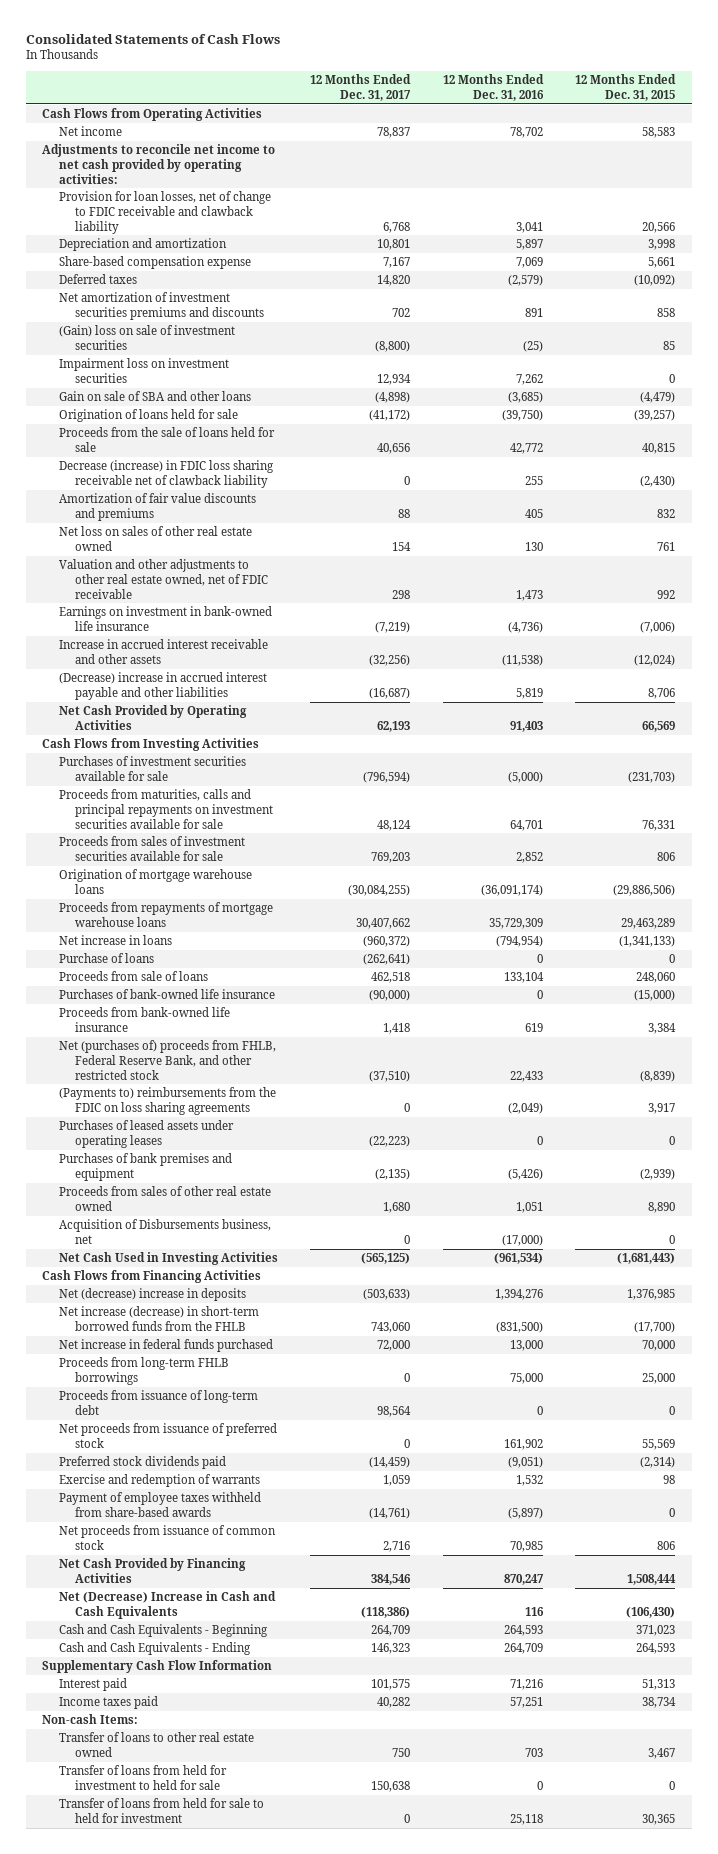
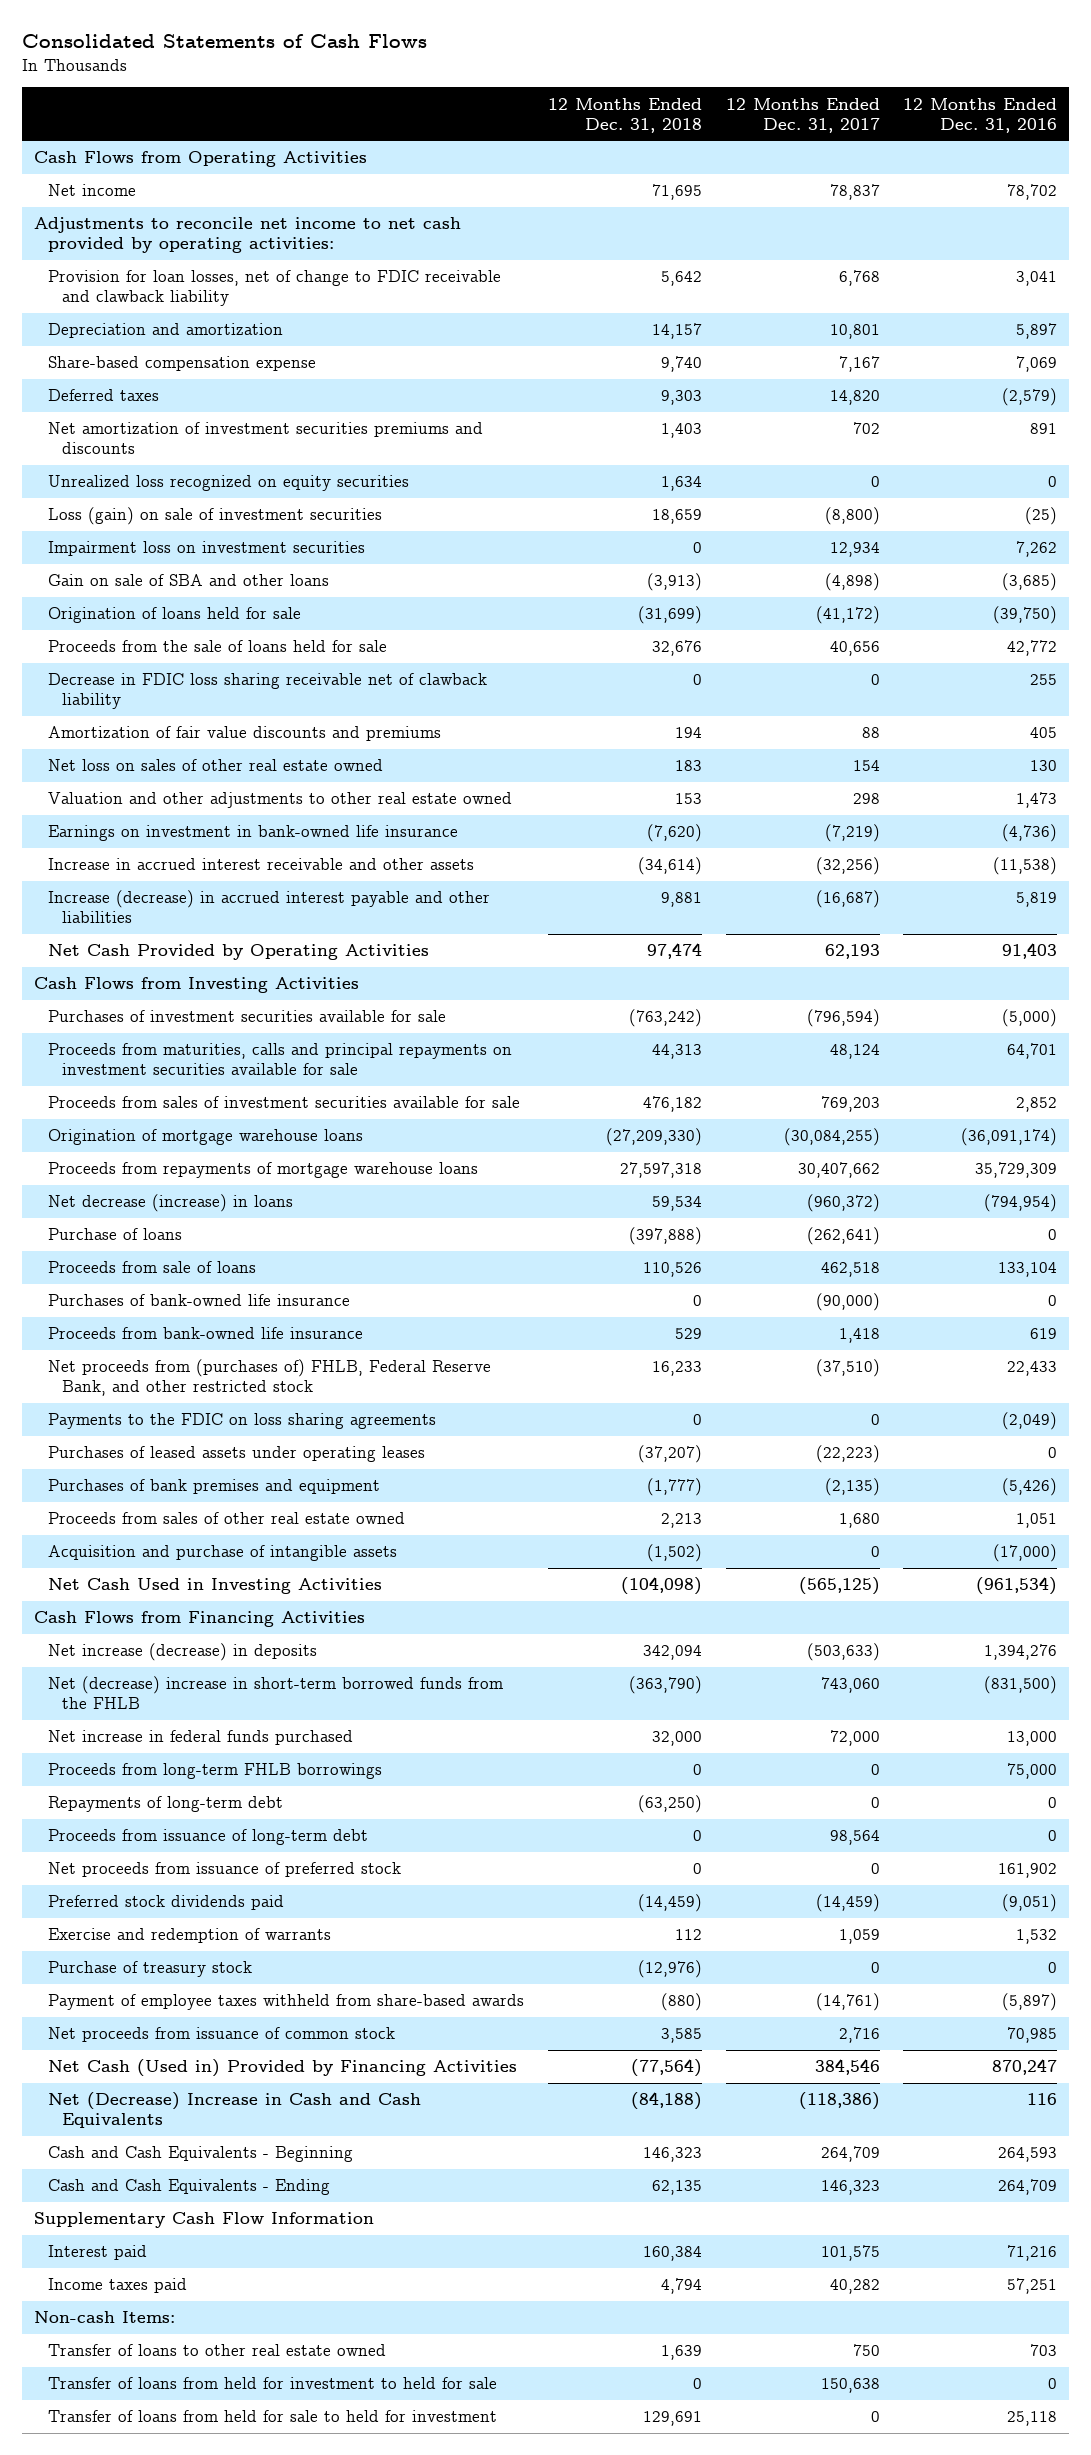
- | 12 Months Ended Dec. 31, 2017 | 12 Months Ended Dec. 31, 2016 | 12 Months Ended Dec. 31, 2015
+ | 12 Months Ended Dec. 31, 2018 | 12 Months Ended Dec. 31, 2017 | 12 Months Ended Dec. 31, 2016
- (Gain) loss on sale of investment securities | (8,800) | (25) | 85
+ Unrealized loss recognized on equity securities | 1,634 | 0 | 0
+ Loss (gain) on sale of investment securities | 18,659 | (8,800) | (25)
- Decrease (increase) in FDIC loss sharing receivable net of clawback liability | 0 | 255 | (2,430)
+ Decrease in FDIC loss sharing receivable net of clawback liability | 0 | 0 | 255
- Valuation and other adjustments to other real estate owned, net of FDIC receivable | 298 | 1,473 | 992
+ Valuation and other adjustments to other real estate owned | 153 | 298 | 1,473
- (Decrease) increase in accrued interest payable and other liabilities | (16,687) | 5,819 | 8,706
+ Increase (decrease) in accrued interest payable and other liabilities | 9,881 | (16,687) | 5,819
- Net increase in loans | (960,372) | (794,954) | (1,341,133)
+ Net decrease (increase) in loans | 59,534 | (960,372) | (794,954)
- Net (purchases of) proceeds from FHLB, Federal Reserve Bank, and other restricted stock | (37,510) | 22,433 | (8,839)
- (Payments to) reimbursements from the FDIC on loss sharing agreements | 0 | (2,049) | 3,917
+ Net proceeds from (purchases of) FHLB, Federal Reserve Bank, and other restricted stock | 16,233 | (37,510) | 22,433
+ Payments to the FDIC on loss sharing agreements | 0 | 0 | (2,049)
- Acquisition of Disbursements business, net | 0 | (17,000) | 0
+ Acquisition and purchase of intangible assets | (1,502) | 0 | (17,000)
- Net (decrease) increase in deposits | (503,633) | 1,394,276 | 1,376,985
- Net increase (decrease) in short-term borrowed funds from the FHLB | 743,060 | (831,500) | (17,700)
+ Net increase (decrease) in deposits | 342,094 | (503,633) | 1,394,276
+ Net (decrease) increase in short-term borrowed funds from the FHLB | (363,790) | 743,060 | (831,500)
+ Repayments of long-term debt | (63,250) | 0 | 0
+ Purchase of treasury stock | (12,976) | 0 | 0
- Net Cash Provided by Financing Activities | 384,546 | 870,247 | 1,508,444
+ Net Cash (Used in) Provided by Financing Activities | (77,564) | 384,546 | 870,247

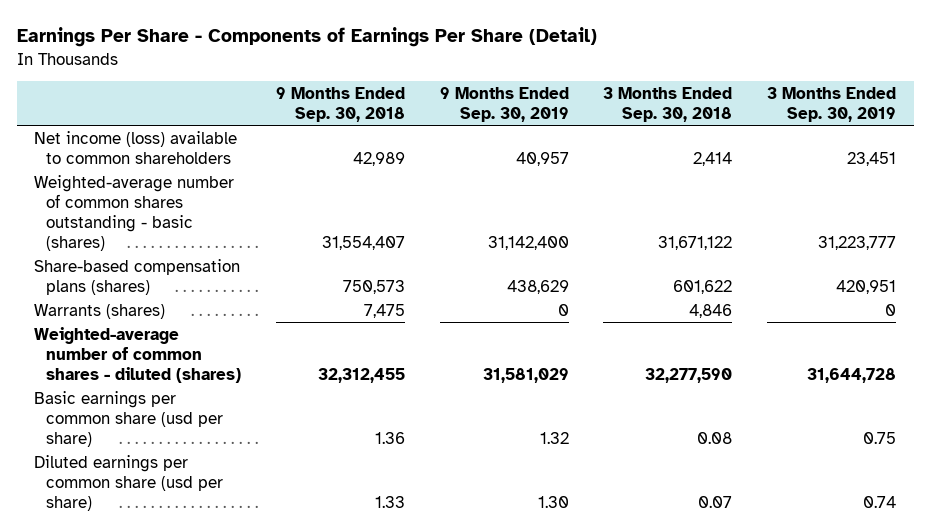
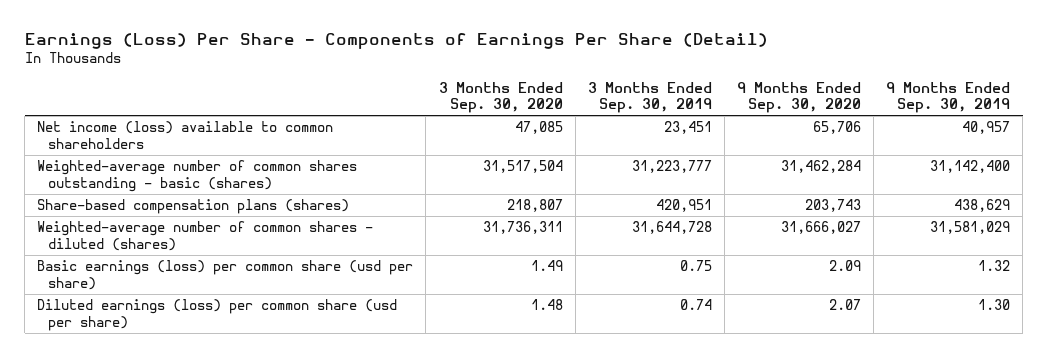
- Earnings Per Share - Components of Earnings Per Share (Detail)
+ Earnings (Loss) Per Share - Components of Earnings Per Share (Detail)
- | 9 Months Ended Sep. 30, 2018 | 9 Months Ended Sep. 30, 2019 | 3 Months Ended Sep. 30, 2018 | 3 Months Ended Sep. 30, 2019
+ | 3 Months Ended Sep. 30, 2020 | 3 Months Ended Sep. 30, 2019 | 9 Months Ended Sep. 30, 2020 | 9 Months Ended Sep. 30, 2019
- Warrants (shares) | 7,475 | 0 | 4,846 | 0
- Basic earnings per common share (usd per share) | 1.36 | 1.32 | 0.08 | 0.75
- Diluted earnings per common share (usd per share) | 1.33 | 1.30 | 0.07 | 0.74
+ Basic earnings (loss) per common share (usd per share) | 1.49 | 0.75 | 2.09 | 1.32
+ Diluted earnings (loss) per common share (usd per share) | 1.48 | 0.74 | 2.07 | 1.30

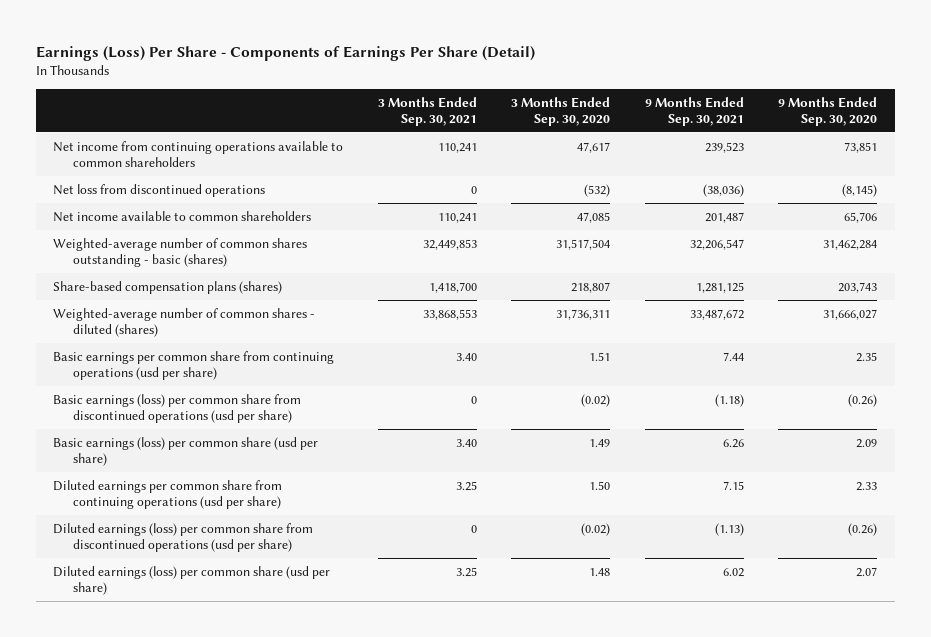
- | 3 Months Ended Sep. 30, 2020 | 3 Months Ended Sep. 30, 2019 | 9 Months Ended Sep. 30, 2020 | 9 Months Ended Sep. 30, 2019
+ | 3 Months Ended Sep. 30, 2021 | 3 Months Ended Sep. 30, 2020 | 9 Months Ended Sep. 30, 2021 | 9 Months Ended Sep. 30, 2020
- Net income (loss) available to common shareholders | 47,085 | 23,451 | 65,706 | 40,957
+ Net income from continuing operations available to common shareholders | 110,241 | 47,617 | 239,523 | 73,851
+ Net loss from discontinued operations | 0 | (532) | (38,036) | (8,145)
+ Net income available to common shareholders | 110,241 | 47,085 | 201,487 | 65,706
+ Basic earnings per common share from continuing operations (usd per share) | 3.40 | 1.51 | 7.44 | 2.35
+ Basic earnings (loss) per common share from discontinued operations (usd per share) | 0 | (0.02) | (1.18) | (0.26)
+ Diluted earnings per common share from continuing operations (usd per share) | 3.25 | 1.50 | 7.15 | 2.33
+ Diluted earnings (loss) per common share from discontinued operations (usd per share) | 0 | (0.02) | (1.13) | (0.26)

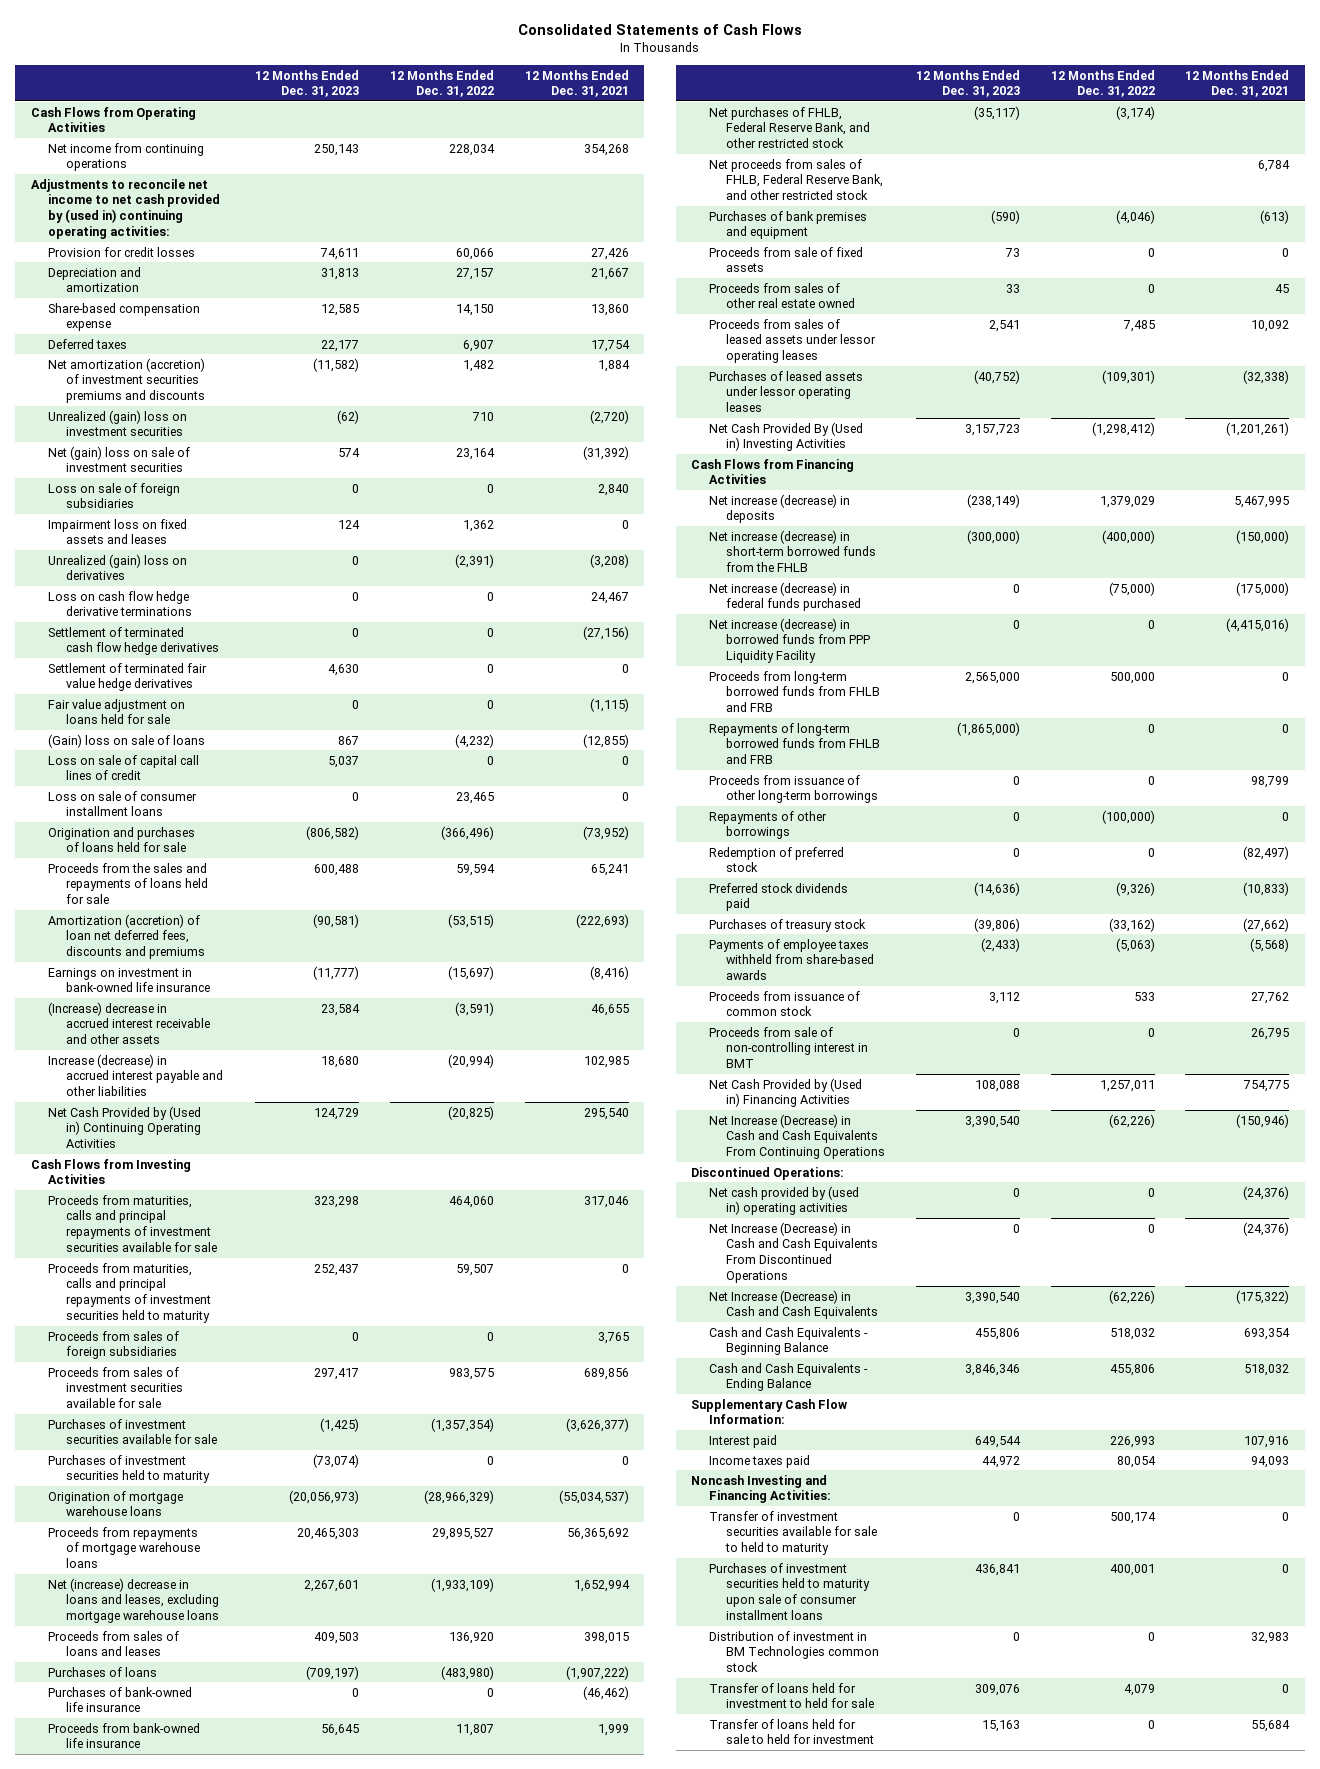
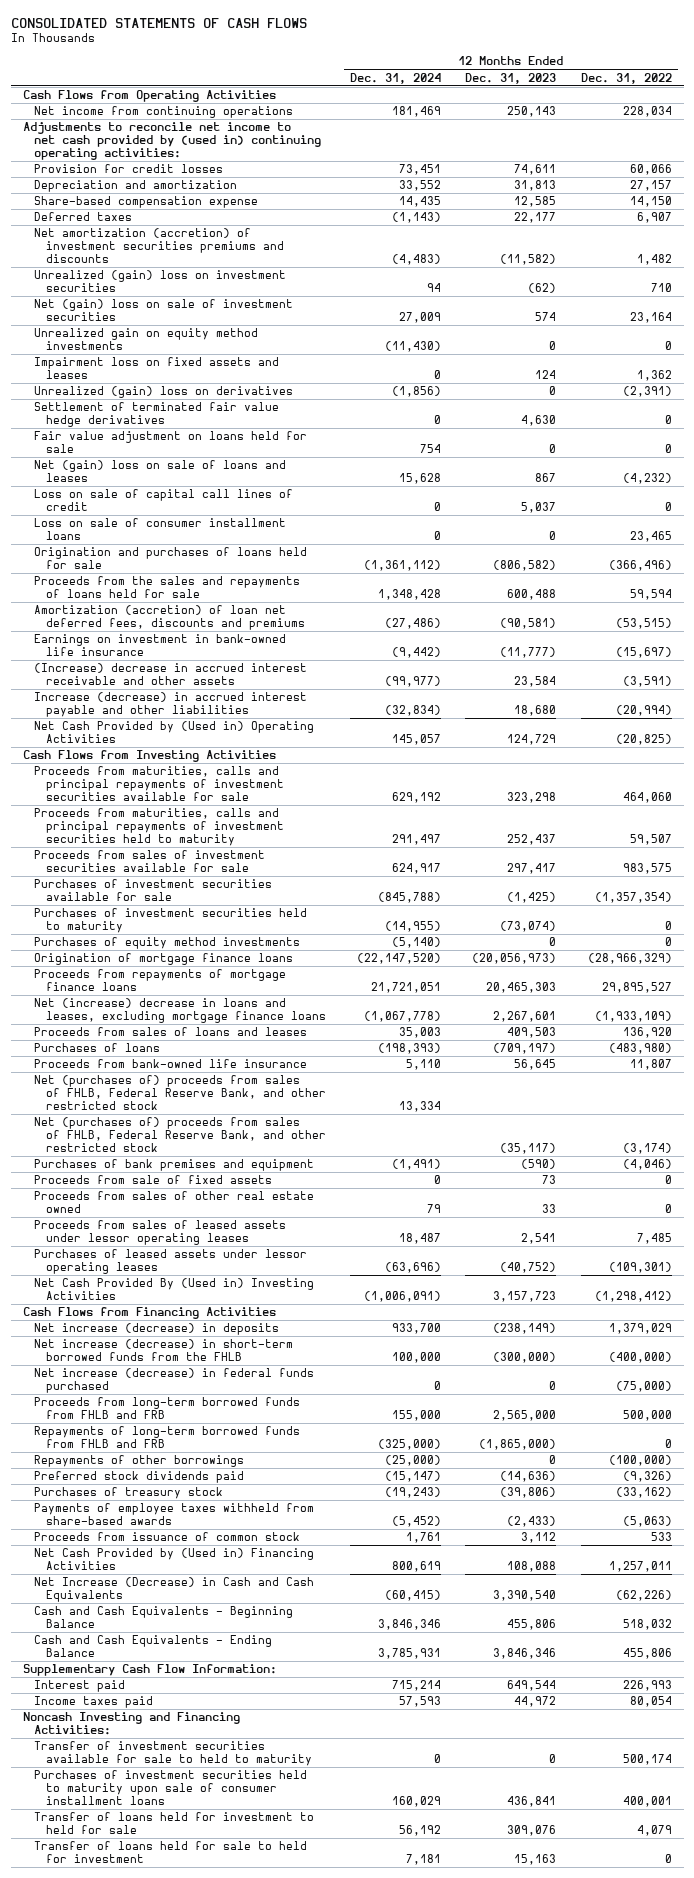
- Consolidated Statements of Cash Flows
+ CONSOLIDATED STATEMENTS OF CASH FLOWS
- | 12 Months Ended Dec. 31, 2023 | 12 Months Ended Dec. 31, 2022 | 12 Months Ended Dec. 31, 2021
+ | 12 Months Ended Dec. 31, 2024 | 12 Months Ended Dec. 31, 2023 | 12 Months Ended Dec. 31, 2022
- Loss on sale of foreign subsidiaries | 0 | 0 | 2,840
+ Unrealized gain on equity method investments | (11,430) | 0 | 0
- Loss on cash flow hedge derivative terminations | 0 | 0 | 24,467
- Settlement of terminated cash flow hedge derivatives | 0 | 0 | (27,156)
- (Gain) loss on sale of loans | 867 | (4,232) | (12,855)
+ Net (gain) loss on sale of loans and leases | 15,628 | 867 | (4,232)
- Net Cash Provided by (Used in) Continuing Operating Activities | 124,729 | (20,825) | 295,540
+ Net Cash Provided by (Used in) Operating Activities | 145,057 | 124,729 | (20,825)
- Proceeds from sales of foreign subsidiaries | 0 | 0 | 3,765
- Origination of mortgage warehouse loans | (20,056,973) | (28,966,329) | (55,034,537)
- Proceeds from repayments of mortgage warehouse loans | 20,465,303 | 29,895,527 | 56,365,692
- Net (increase) decrease in loans and leases, excluding mortgage warehouse loans | 2,267,601 | (1,933,109) | 1,652,994
+ Purchases of equity method investments | (5,140) | 0 | 0
+ Origination of mortgage finance loans | (22,147,520) | (20,056,973) | (28,966,329)
+ Proceeds from repayments of mortgage finance loans | 21,721,051 | 20,465,303 | 29,895,527
+ Net (increase) decrease in loans and leases, excluding mortgage finance loans | (1,067,778) | 2,267,601 | (1,933,109)
- Purchases of bank-owned life insurance | 0 | 0 | (46,462)
- Net purchases of FHLB, Federal Reserve Bank, and other restricted stock | (35,117) | (3,174) |
- Net proceeds from sales of FHLB, Federal Reserve Bank, and other restricted stock | | | 6,784
+ Net (purchases of) proceeds from sales of FHLB, Federal Reserve Bank, and other restricted stock | 13,334 | |
+ Net (purchases of) proceeds from sales of FHLB, Federal Reserve Bank, and other restricted stock | | (35,117) | (3,174)
- Net increase (decrease) in borrowed funds from PPP Liquidity Facility | 0 | 0 | (4,415,016)
- Proceeds from issuance of other long-term borrowings | 0 | 0 | 98,799
- Redemption of preferred stock | 0 | 0 | (82,497)
- Proceeds from sale of non-controlling interest in BMT | 0 | 0 | 26,795
- Net Increase (Decrease) in Cash and Cash Equivalents From Continuing Operations | 3,390,540 | (62,226) | (150,946)
- Discontinued Operations:
- Net cash provided by (used in) operating activities | 0 | 0 | (24,376)
- Net Increase (Decrease) in Cash and Cash Equivalents From Discontinued Operations | 0 | 0 | (24,376)
- Distribution of investment in BM Technologies common stock | 0 | 0 | 32,983

